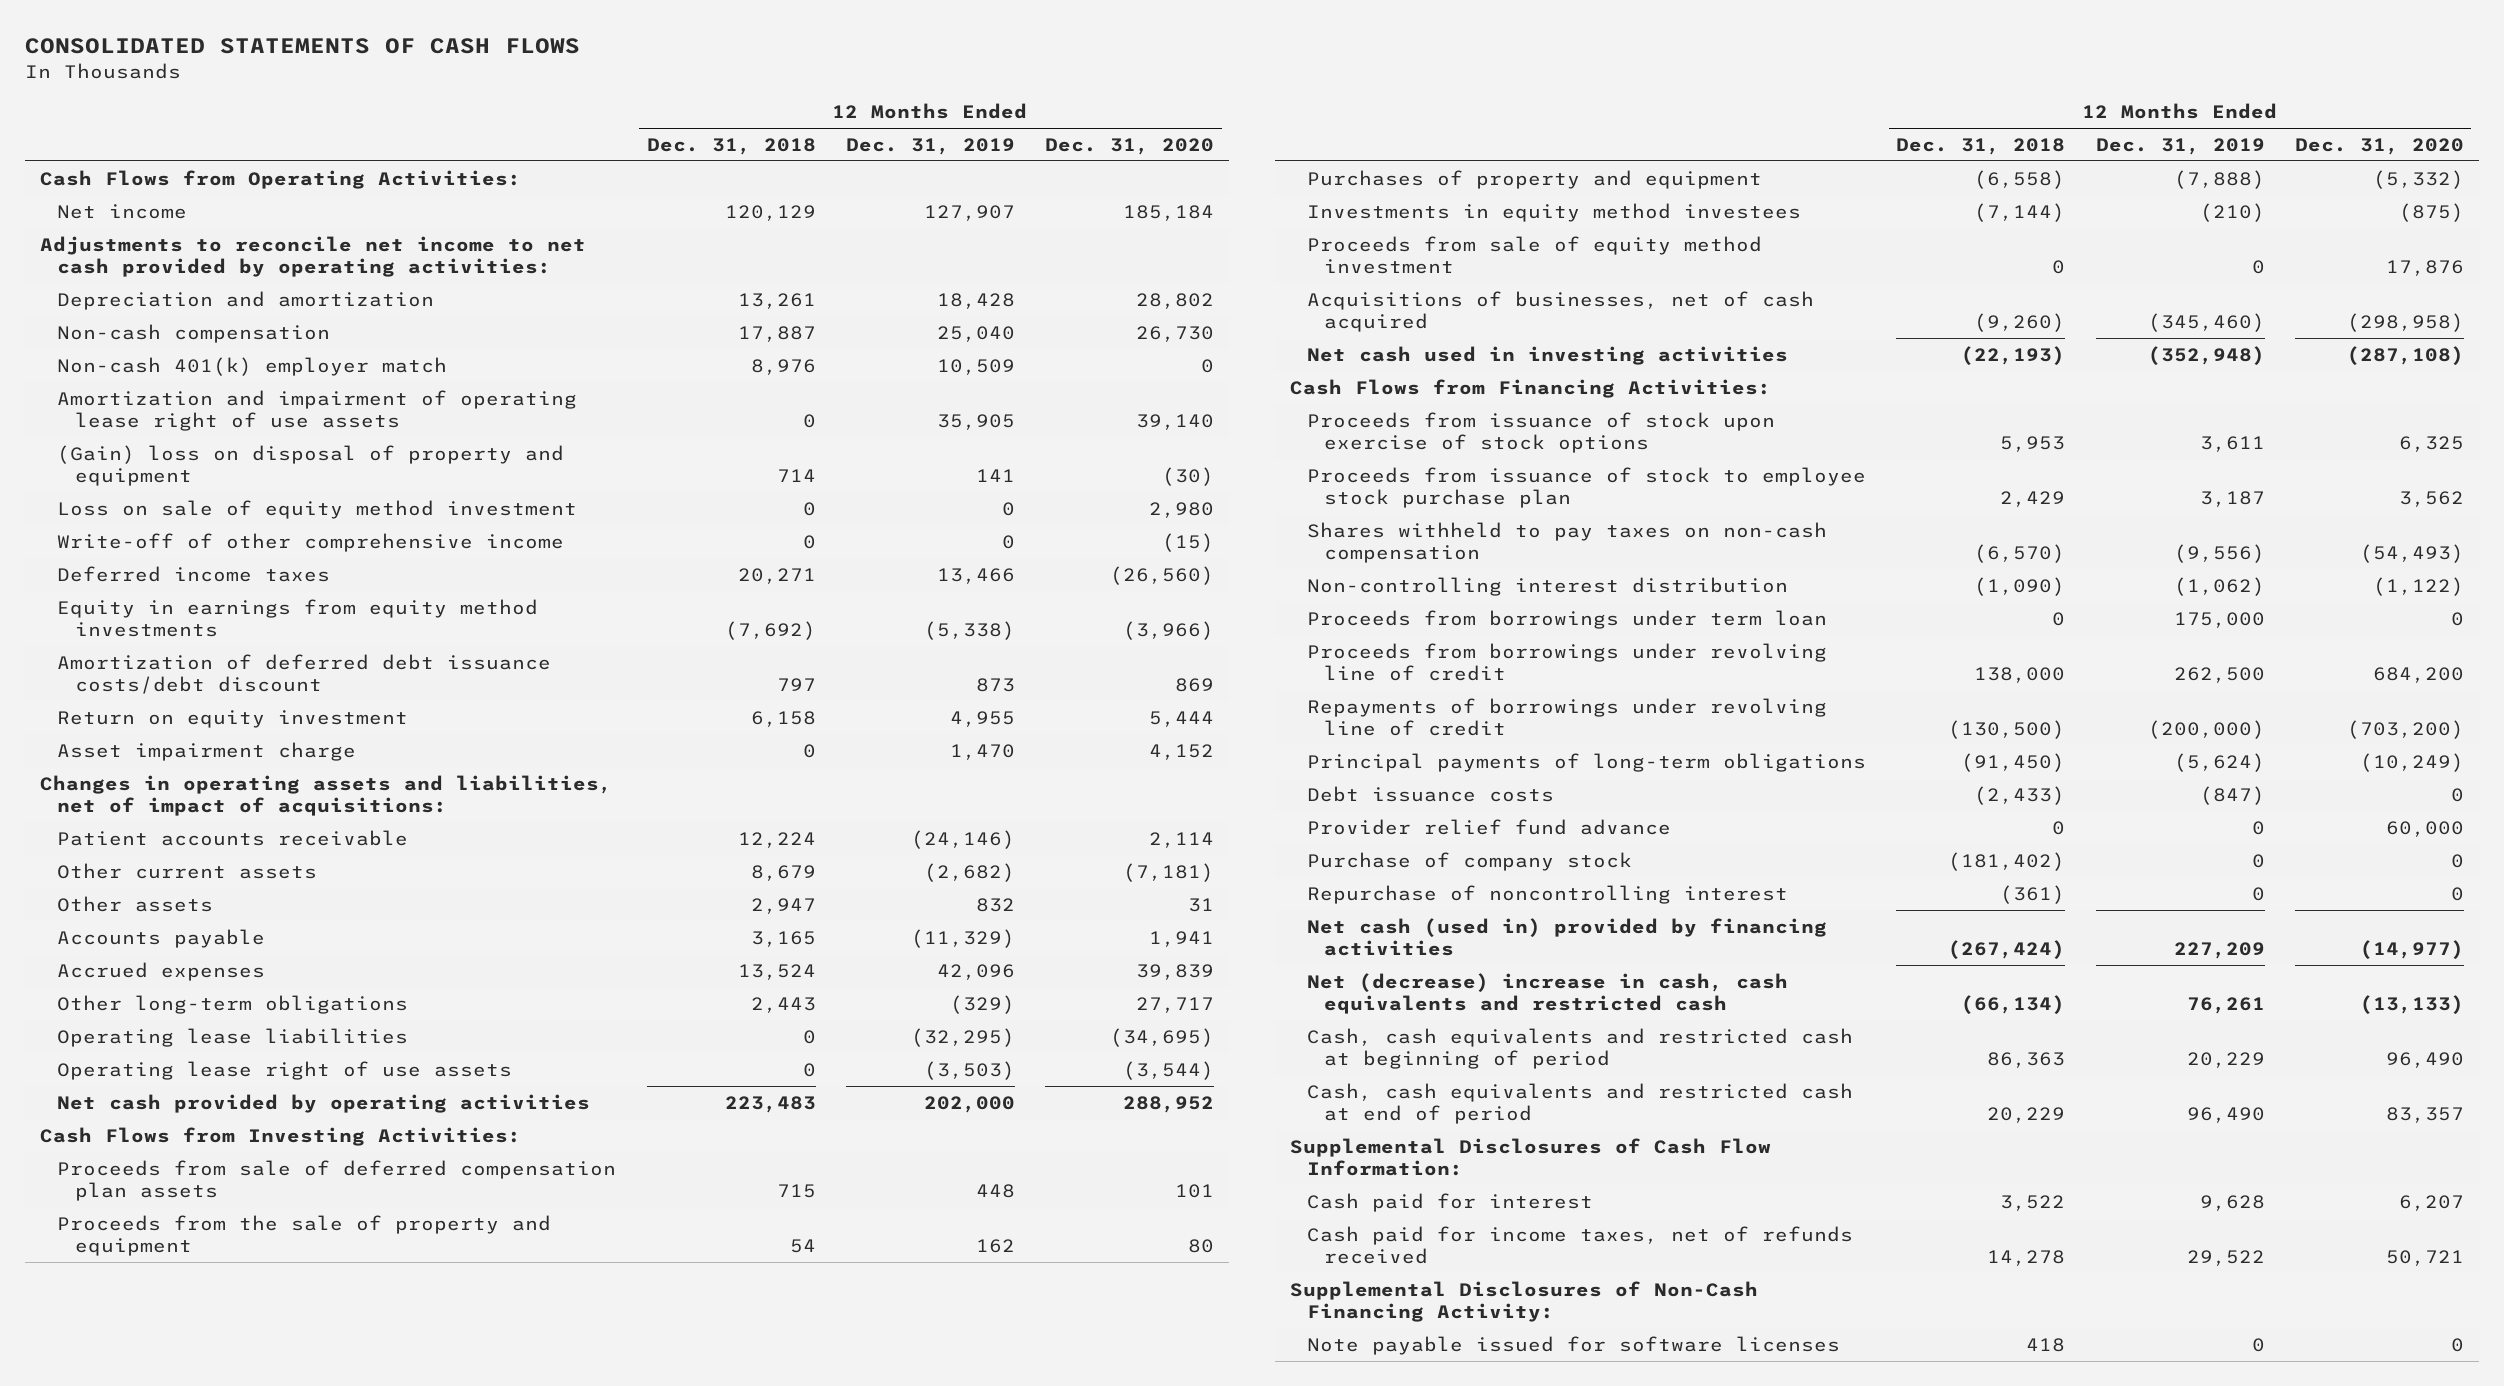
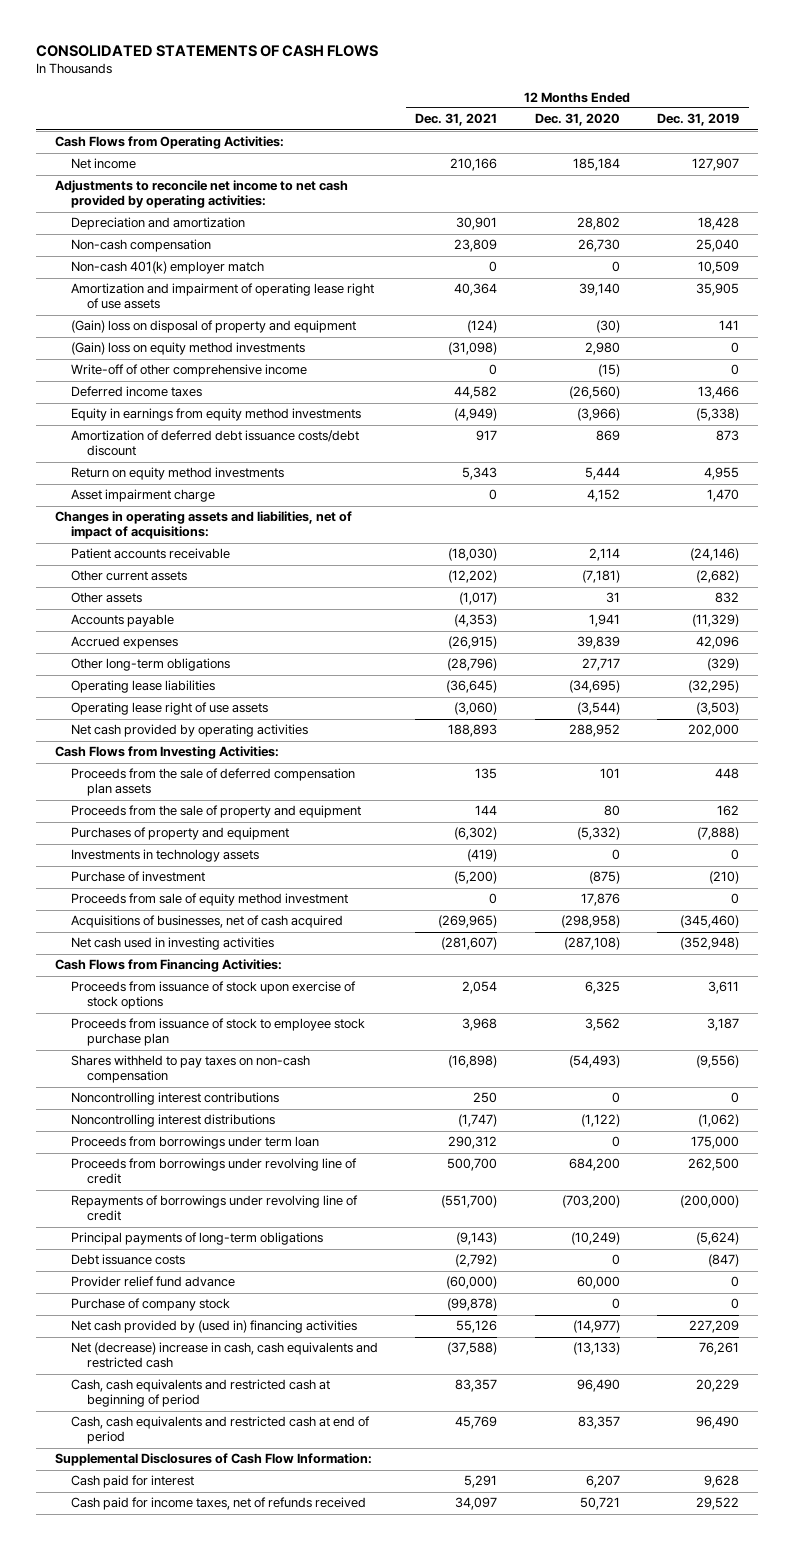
- | 12 Months Ended Dec. 31, 2018 | 12 Months Ended Dec. 31, 2019 | 12 Months Ended Dec. 31, 2020
+ | 12 Months Ended Dec. 31, 2021 | 12 Months Ended Dec. 31, 2020 | 12 Months Ended Dec. 31, 2019
- Loss on sale of equity method investment | 0 | 0 | 2,980
+ (Gain) loss on equity method investments | (31,098) | 2,980 | 0
- Return on equity investment | 6,158 | 4,955 | 5,444
+ Return on equity method investments | 5,343 | 5,444 | 4,955
- Proceeds from sale of deferred compensation plan assets | 715 | 448 | 101
+ Proceeds from the sale of deferred compensation plan assets | 135 | 101 | 448
- Investments in equity method investees | (7,144) | (210) | (875)
+ Investments in technology assets | (419) | 0 | 0
+ Purchase of investment | (5,200) | (875) | (210)
- Non-controlling interest distribution | (1,090) | (1,062) | (1,122)
+ Noncontrolling interest contributions | 250 | 0 | 0
+ Noncontrolling interest distributions | (1,747) | (1,122) | (1,062)
- Repurchase of noncontrolling interest | (361) | 0 | 0
- Net cash (used in) provided by financing activities | (267,424) | 227,209 | (14,977)
+ Net cash provided by (used in) financing activities | 55,126 | (14,977) | 227,209
- Supplemental Disclosures of Non-Cash Financing Activity:
- Note payable issued for software licenses | 418 | 0 | 0

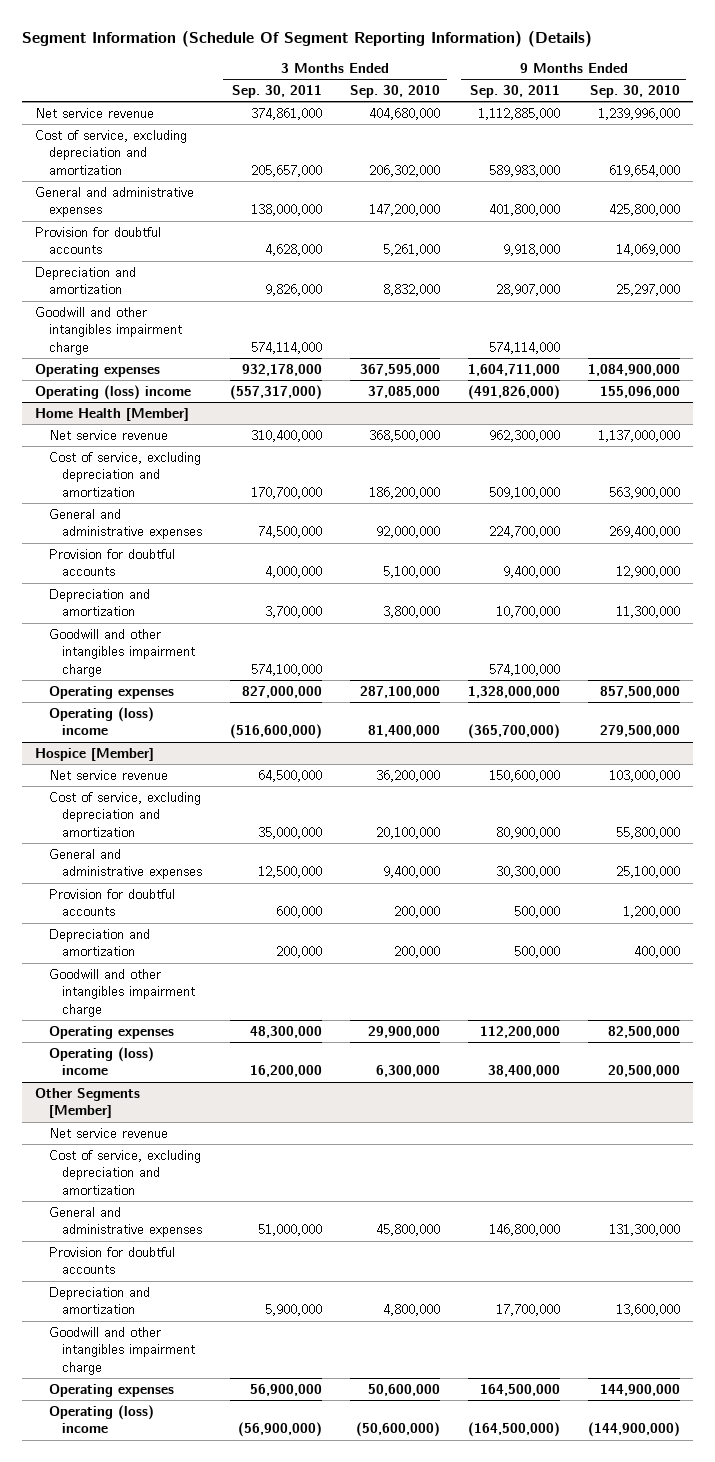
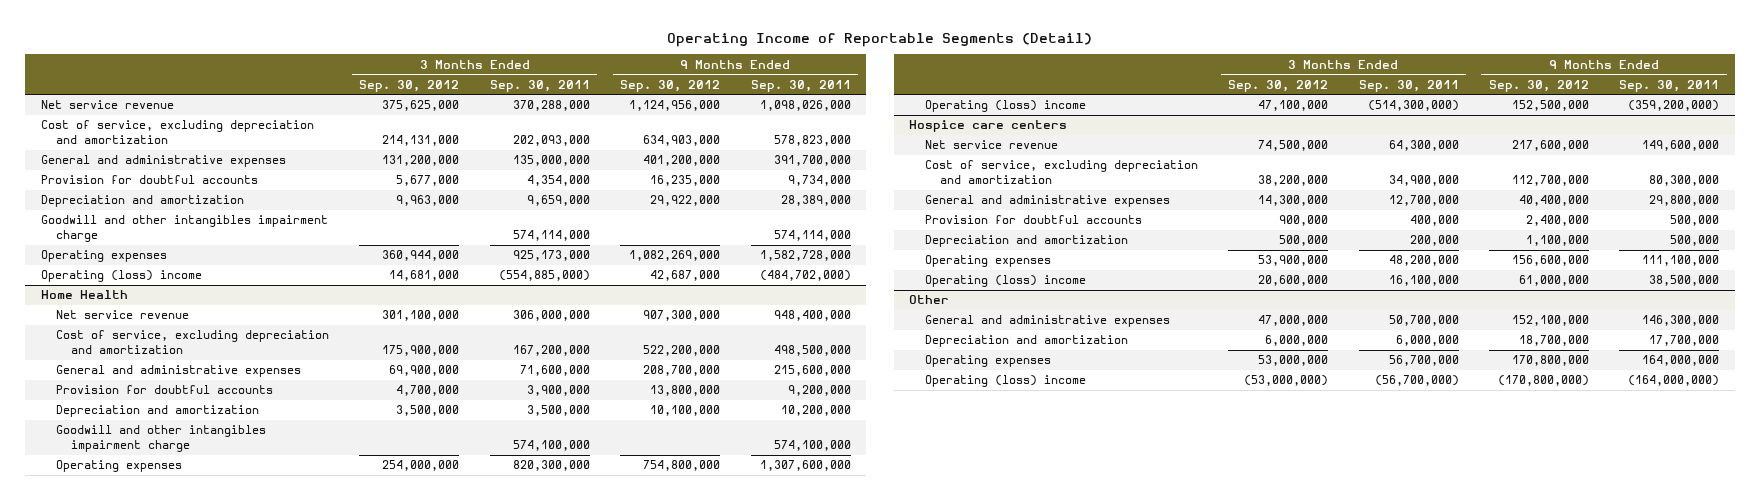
- Segment Information (Schedule Of Segment Reporting Information) (Details)
+ Operating Income of Reportable Segments (Detail)
- | 3 Months Ended Sep. 30, 2011 | 3 Months Ended Sep. 30, 2010 | 9 Months Ended Sep. 30, 2011 | 9 Months Ended Sep. 30, 2010
+ | 3 Months Ended Sep. 30, 2012 | 3 Months Ended Sep. 30, 2011 | 9 Months Ended Sep. 30, 2012 | 9 Months Ended Sep. 30, 2011
- Net service revenue | 374,861,000 | 404,680,000 | 1,112,885,000 | 1,239,996,000
- Cost of service, excluding depreciation and amortization | 205,657,000 | 206,302,000 | 589,983,000 | 619,654,000
- General and administrative expenses | 138,000,000 | 147,200,000 | 401,800,000 | 425,800,000
- Provision for doubtful accounts | 4,628,000 | 5,261,000 | 9,918,000 | 14,069,000
- Depreciation and amortization | 9,826,000 | 8,832,000 | 28,907,000 | 25,297,000
+ Net service revenue | 375,625,000 | 370,288,000 | 1,124,956,000 | 1,098,026,000
+ Cost of service, excluding depreciation and amortization | 214,131,000 | 202,093,000 | 634,903,000 | 578,823,000
+ General and administrative expenses | 131,200,000 | 135,000,000 | 401,200,000 | 391,700,000
+ Provision for doubtful accounts | 5,677,000 | 4,354,000 | 16,235,000 | 9,734,000
+ Depreciation and amortization | 9,963,000 | 9,659,000 | 29,922,000 | 28,389,000
- Operating expenses | 932,178,000 | 367,595,000 | 1,604,711,000 | 1,084,900,000
- Operating (loss) income | (557,317,000) | 37,085,000 | (491,826,000) | 155,096,000
- Home Health [Member]
- Net service revenue | 310,400,000 | 368,500,000 | 962,300,000 | 1,137,000,000
- Cost of service, excluding depreciation and amortization | 170,700,000 | 186,200,000 | 509,100,000 | 563,900,000
- General and administrative expenses | 74,500,000 | 92,000,000 | 224,700,000 | 269,400,000
- Provision for doubtful accounts | 4,000,000 | 5,100,000 | 9,400,000 | 12,900,000
- Depreciation and amortization | 3,700,000 | 3,800,000 | 10,700,000 | 11,300,000
+ Operating expenses | 360,944,000 | 925,173,000 | 1,082,269,000 | 1,582,728,000
+ Operating (loss) income | 14,681,000 | (554,885,000) | 42,687,000 | (484,702,000)
+ Home Health
+ Net service revenue | 301,100,000 | 306,000,000 | 907,300,000 | 948,400,000
+ Cost of service, excluding depreciation and amortization | 175,900,000 | 167,200,000 | 522,200,000 | 498,500,000
+ General and administrative expenses | 69,900,000 | 71,600,000 | 208,700,000 | 215,600,000
+ Provision for doubtful accounts | 4,700,000 | 3,900,000 | 13,800,000 | 9,200,000
+ Depreciation and amortization | 3,500,000 | 3,500,000 | 10,100,000 | 10,200,000
- Operating expenses | 827,000,000 | 287,100,000 | 1,328,000,000 | 857,500,000
- Operating (loss) income | (516,600,000) | 81,400,000 | (365,700,000) | 279,500,000
- Hospice [Member]
- Net service revenue | 64,500,000 | 36,200,000 | 150,600,000 | 103,000,000
- Cost of service, excluding depreciation and amortization | 35,000,000 | 20,100,000 | 80,900,000 | 55,800,000
- General and administrative expenses | 12,500,000 | 9,400,000 | 30,300,000 | 25,100,000
- Provision for doubtful accounts | 600,000 | 200,000 | 500,000 | 1,200,000
+ Operating expenses | 254,000,000 | 820,300,000 | 754,800,000 | 1,307,600,000
+ Operating (loss) income | 47,100,000 | (514,300,000) | 152,500,000 | (359,200,000)
+ Hospice care centers
+ Net service revenue | 74,500,000 | 64,300,000 | 217,600,000 | 149,600,000
+ Cost of service, excluding depreciation and amortization | 38,200,000 | 34,900,000 | 112,700,000 | 80,300,000
+ General and administrative expenses | 14,300,000 | 12,700,000 | 40,400,000 | 29,800,000
+ Provision for doubtful accounts | 900,000 | 400,000 | 2,400,000 | 500,000
- Goodwill and other intangibles impairment charge
- Operating expenses | 48,300,000 | 29,900,000 | 112,200,000 | 82,500,000
- Operating (loss) income | 16,200,000 | 6,300,000 | 38,400,000 | 20,500,000
- Other Segments [Member]
- Net service revenue
- Cost of service, excluding depreciation and amortization
- General and administrative expenses | 51,000,000 | 45,800,000 | 146,800,000 | 131,300,000
- Provision for doubtful accounts
- Depreciation and amortization | 5,900,000 | 4,800,000 | 17,700,000 | 13,600,000
- Goodwill and other intangibles impairment charge
- Operating expenses | 56,900,000 | 50,600,000 | 164,500,000 | 144,900,000
- Operating (loss) income | (56,900,000) | (50,600,000) | (164,500,000) | (144,900,000)
+ Operating expenses | 53,900,000 | 48,200,000 | 156,600,000 | 111,100,000
+ Operating (loss) income | 20,600,000 | 16,100,000 | 61,000,000 | 38,500,000
+ Other
+ General and administrative expenses | 47,000,000 | 50,700,000 | 152,100,000 | 146,300,000
+ Depreciation and amortization | 6,000,000 | 6,000,000 | 18,700,000 | 17,700,000
+ Operating expenses | 53,000,000 | 56,700,000 | 170,800,000 | 164,000,000
+ Operating (loss) income | (53,000,000) | (56,700,000) | (170,800,000) | (164,000,000)

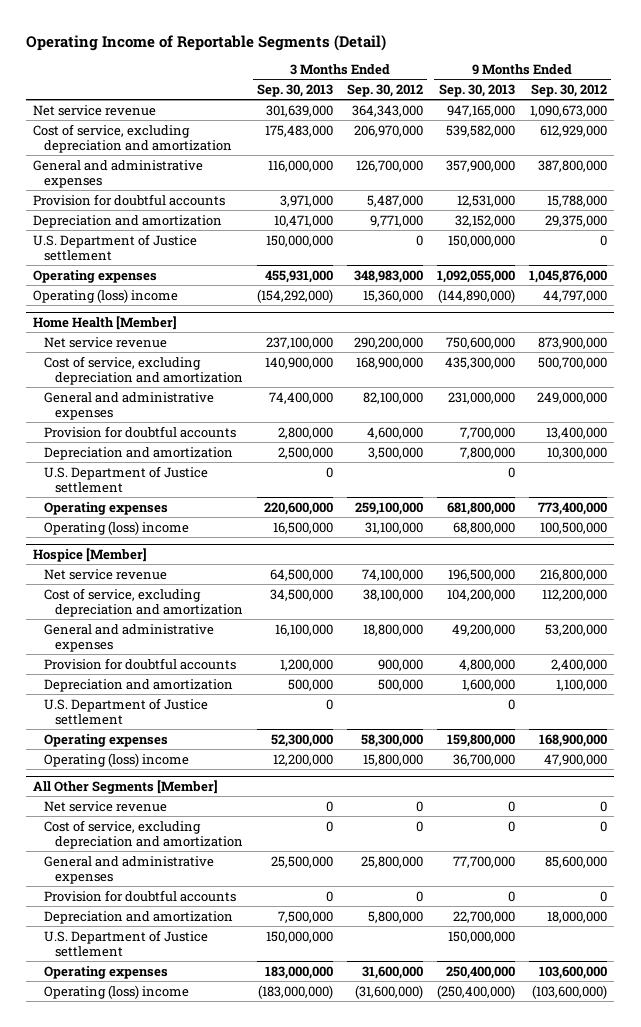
- | 3 Months Ended Sep. 30, 2012 | 3 Months Ended Sep. 30, 2011 | 9 Months Ended Sep. 30, 2012 | 9 Months Ended Sep. 30, 2011
+ | 3 Months Ended Sep. 30, 2013 | 3 Months Ended Sep. 30, 2012 | 9 Months Ended Sep. 30, 2013 | 9 Months Ended Sep. 30, 2012
- Net service revenue | 375,625,000 | 370,288,000 | 1,124,956,000 | 1,098,026,000
- Cost of service, excluding depreciation and amortization | 214,131,000 | 202,093,000 | 634,903,000 | 578,823,000
- General and administrative expenses | 131,200,000 | 135,000,000 | 401,200,000 | 391,700,000
- Provision for doubtful accounts | 5,677,000 | 4,354,000 | 16,235,000 | 9,734,000
- Depreciation and amortization | 9,963,000 | 9,659,000 | 29,922,000 | 28,389,000
- Goodwill and other intangibles impairment charge | | 574,114,000 | | 574,114,000
- Operating expenses | 360,944,000 | 925,173,000 | 1,082,269,000 | 1,582,728,000
- Operating (loss) income | 14,681,000 | (554,885,000) | 42,687,000 | (484,702,000)
- Home Health
- Net service revenue | 301,100,000 | 306,000,000 | 907,300,000 | 948,400,000
- Cost of service, excluding depreciation and amortization | 175,900,000 | 167,200,000 | 522,200,000 | 498,500,000
- General and administrative expenses | 69,900,000 | 71,600,000 | 208,700,000 | 215,600,000
- Provision for doubtful accounts | 4,700,000 | 3,900,000 | 13,800,000 | 9,200,000
- Depreciation and amortization | 3,500,000 | 3,500,000 | 10,100,000 | 10,200,000
- Goodwill and other intangibles impairment charge | | 574,100,000 | | 574,100,000
- Operating expenses | 254,000,000 | 820,300,000 | 754,800,000 | 1,307,600,000
- Operating (loss) income | 47,100,000 | (514,300,000) | 152,500,000 | (359,200,000)
- Hospice care centers
- Net service revenue | 74,500,000 | 64,300,000 | 217,600,000 | 149,600,000
- Cost of service, excluding depreciation and amortization | 38,200,000 | 34,900,000 | 112,700,000 | 80,300,000
- General and administrative expenses | 14,300,000 | 12,700,000 | 40,400,000 | 29,800,000
+ Net service revenue | 301,639,000 | 364,343,000 | 947,165,000 | 1,090,673,000
+ Cost of service, excluding depreciation and amortization | 175,483,000 | 206,970,000 | 539,582,000 | 612,929,000
+ General and administrative expenses | 116,000,000 | 126,700,000 | 357,900,000 | 387,800,000
+ Provision for doubtful accounts | 3,971,000 | 5,487,000 | 12,531,000 | 15,788,000
+ Depreciation and amortization | 10,471,000 | 9,771,000 | 32,152,000 | 29,375,000
+ U.S. Department of Justice settlement | 150,000,000 | 0 | 150,000,000 | 0
+ Operating expenses | 455,931,000 | 348,983,000 | 1,092,055,000 | 1,045,876,000
+ Operating (loss) income | (154,292,000) | 15,360,000 | (144,890,000) | 44,797,000
+ Home Health [Member]
+ Net service revenue | 237,100,000 | 290,200,000 | 750,600,000 | 873,900,000
+ Cost of service, excluding depreciation and amortization | 140,900,000 | 168,900,000 | 435,300,000 | 500,700,000
+ General and administrative expenses | 74,400,000 | 82,100,000 | 231,000,000 | 249,000,000
+ Provision for doubtful accounts | 2,800,000 | 4,600,000 | 7,700,000 | 13,400,000
+ Depreciation and amortization | 2,500,000 | 3,500,000 | 7,800,000 | 10,300,000
+ U.S. Department of Justice settlement | 0 | | 0 |
+ Operating expenses | 220,600,000 | 259,100,000 | 681,800,000 | 773,400,000
+ Operating (loss) income | 16,500,000 | 31,100,000 | 68,800,000 | 100,500,000
+ Hospice [Member]
+ Net service revenue | 64,500,000 | 74,100,000 | 196,500,000 | 216,800,000
+ Cost of service, excluding depreciation and amortization | 34,500,000 | 38,100,000 | 104,200,000 | 112,200,000
+ General and administrative expenses | 16,100,000 | 18,800,000 | 49,200,000 | 53,200,000
- Operating expenses | 53,900,000 | 48,200,000 | 156,600,000 | 111,100,000
- Operating (loss) income | 20,600,000 | 16,100,000 | 61,000,000 | 38,500,000
- Other
- General and administrative expenses | 47,000,000 | 50,700,000 | 152,100,000 | 146,300,000
- Depreciation and amortization | 6,000,000 | 6,000,000 | 18,700,000 | 17,700,000
- Operating expenses | 53,000,000 | 56,700,000 | 170,800,000 | 164,000,000
- Operating (loss) income | (53,000,000) | (56,700,000) | (170,800,000) | (164,000,000)
+ U.S. Department of Justice settlement | 0 | | 0 |
+ Operating expenses | 52,300,000 | 58,300,000 | 159,800,000 | 168,900,000
+ Operating (loss) income | 12,200,000 | 15,800,000 | 36,700,000 | 47,900,000
+ All Other Segments [Member]
+ Net service revenue | 0 | 0 | 0 | 0
+ Cost of service, excluding depreciation and amortization | 0 | 0 | 0 | 0
+ General and administrative expenses | 25,500,000 | 25,800,000 | 77,700,000 | 85,600,000
+ Provision for doubtful accounts | 0 | 0 | 0 | 0
+ Depreciation and amortization | 7,500,000 | 5,800,000 | 22,700,000 | 18,000,000
+ U.S. Department of Justice settlement | 150,000,000 | | 150,000,000 |
+ Operating expenses | 183,000,000 | 31,600,000 | 250,400,000 | 103,600,000
+ Operating (loss) income | (183,000,000) | (31,600,000) | (250,400,000) | (103,600,000)

